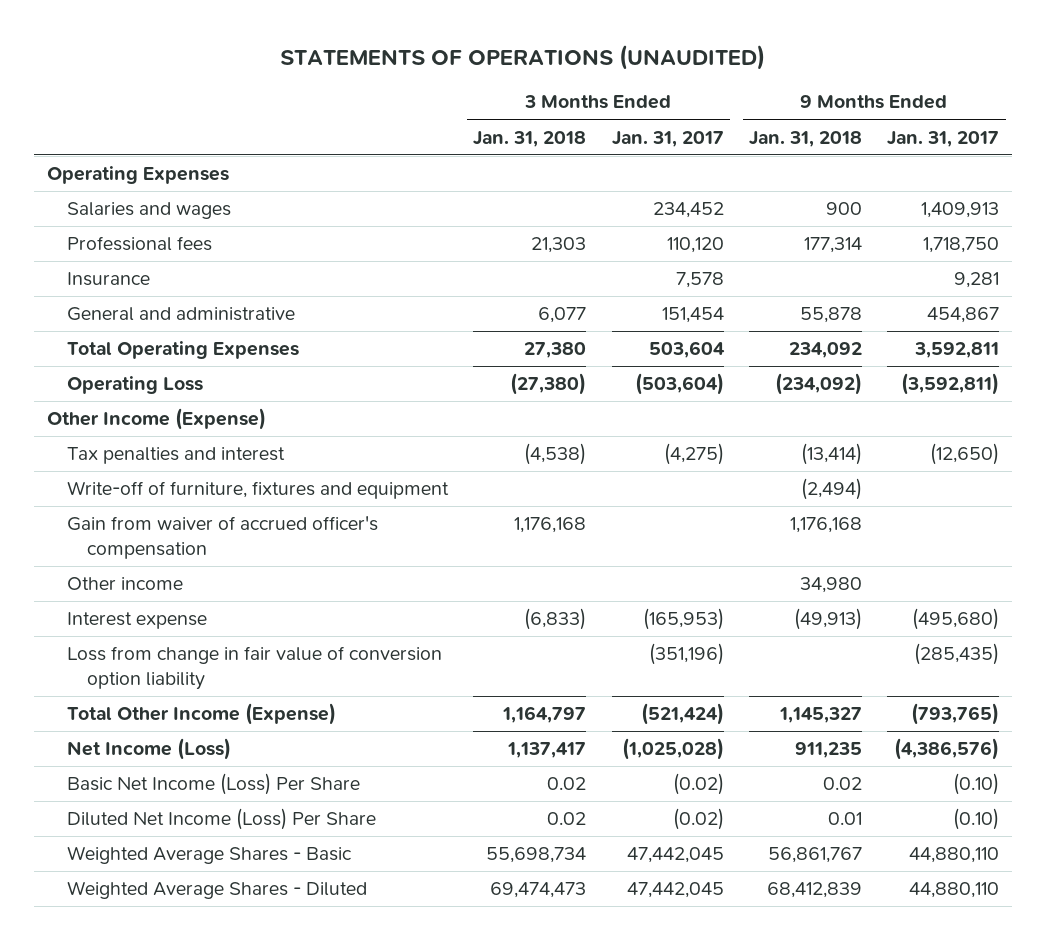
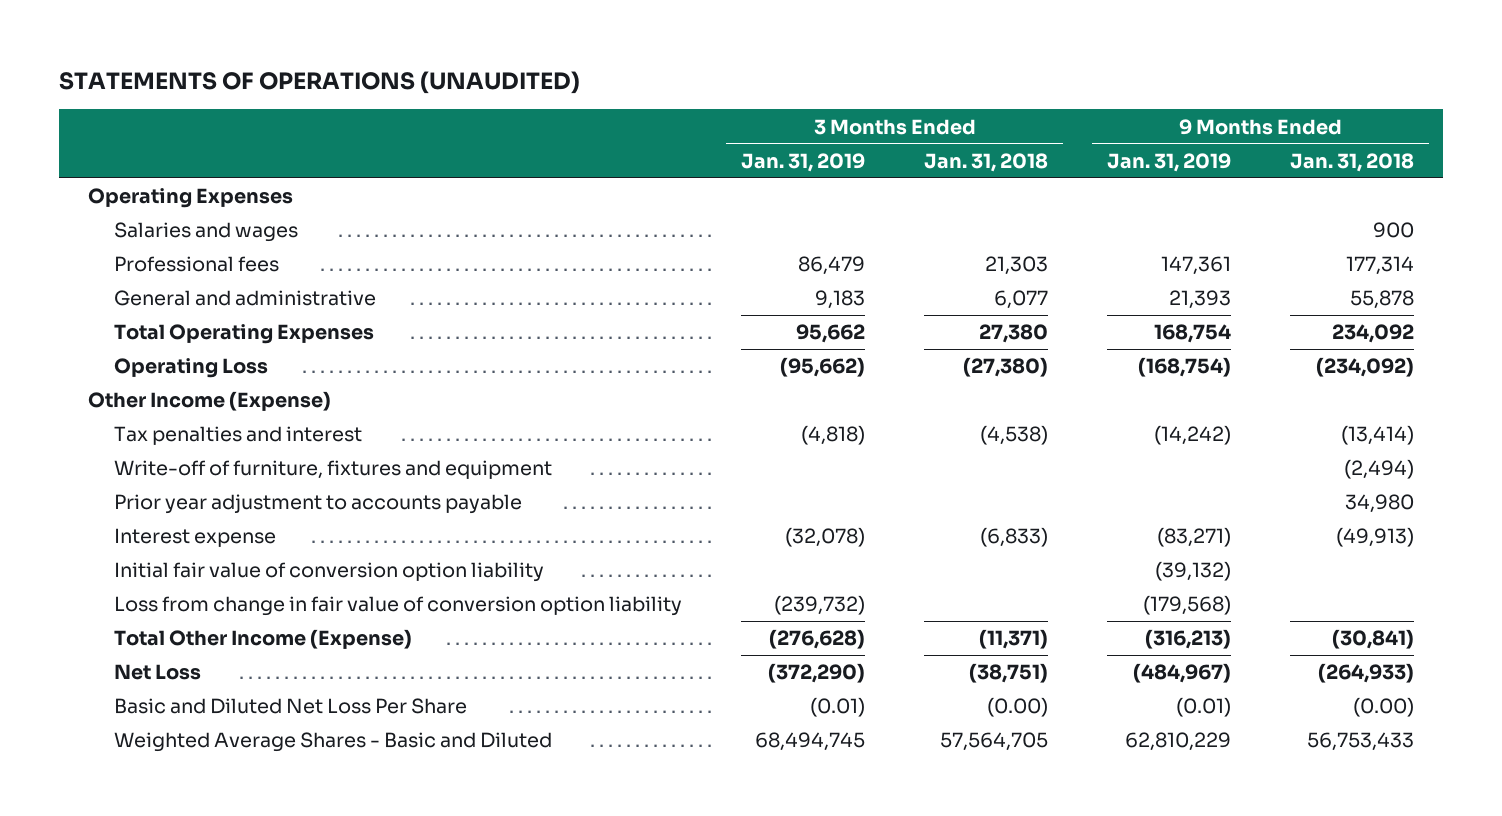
- | 3 Months Ended Jan. 31, 2018 | 3 Months Ended Jan. 31, 2017 | 9 Months Ended Jan. 31, 2018 | 9 Months Ended Jan. 31, 2017
+ | 3 Months Ended Jan. 31, 2019 | 3 Months Ended Jan. 31, 2018 | 9 Months Ended Jan. 31, 2019 | 9 Months Ended Jan. 31, 2018
- Insurance | | 7,578 | | 9,281
- Gain from waiver of accrued officer's compensation | 1,176,168 | | 1,176,168 |
- Other income | | | 34,980 |
+ Prior year adjustment to accounts payable | | | | 34,980
+ Initial fair value of conversion option liability | | | (39,132) |
- Total Other Income (Expense) | 1,164,797 | (521,424) | 1,145,327 | (793,765)
- Net Income (Loss) | 1,137,417 | (1,025,028) | 911,235 | (4,386,576)
- Basic Net Income (Loss) Per Share | 0.02 | (0.02) | 0.02 | (0.10)
- Diluted Net Income (Loss) Per Share | 0.02 | (0.02) | 0.01 | (0.10)
- Weighted Average Shares - Basic | 55,698,734 | 47,442,045 | 56,861,767 | 44,880,110
- Weighted Average Shares - Diluted | 69,474,473 | 47,442,045 | 68,412,839 | 44,880,110
+ Total Other Income (Expense) | (276,628) | (11,371) | (316,213) | (30,841)
+ Net Loss | (372,290) | (38,751) | (484,967) | (264,933)
+ Basic and Diluted Net Loss Per Share | (0.01) | (0.00) | (0.01) | (0.00)
+ Weighted Average Shares - Basic and Diluted | 68,494,745 | 57,564,705 | 62,810,229 | 56,753,433

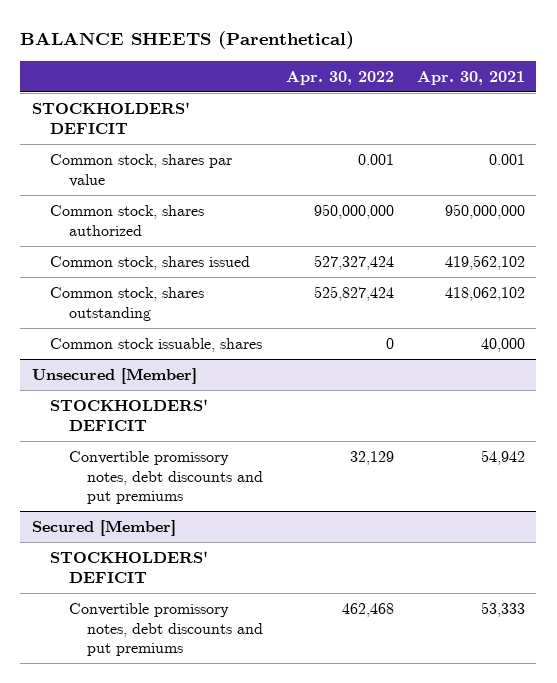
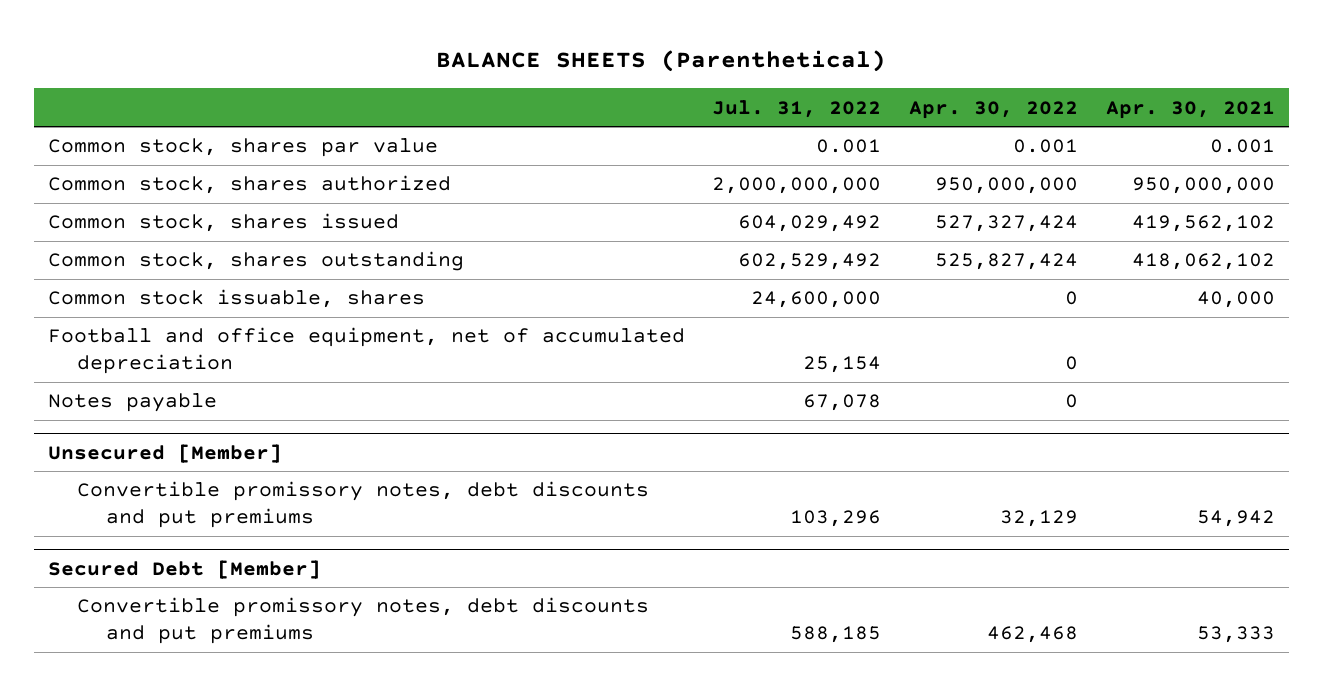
- | Apr. 30, 2022 | Apr. 30, 2021
+ | Jul. 31, 2022 | Apr. 30, 2022 | Apr. 30, 2021
- STOCKHOLDERS' DEFICIT
+ Football and office equipment, net of accumulated depreciation | 25,154 | 0 |
+ Notes payable | 67,078 | 0 |
@ Unsecured [Member]
- STOCKHOLDERS' DEFICIT
- Secured [Member]
- STOCKHOLDERS' DEFICIT
+ Secured Debt [Member]

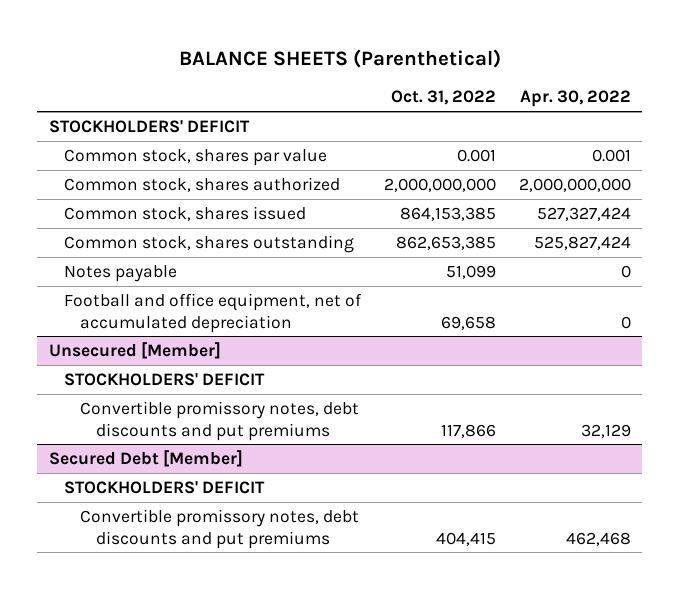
- | Jul. 31, 2022 | Apr. 30, 2022 | Apr. 30, 2021
+ | Oct. 31, 2022 | Apr. 30, 2022
+ STOCKHOLDERS' DEFICIT
- Common stock, shares authorized | 2,000,000,000 | 950,000,000 | 950,000,000
+ Common stock, shares authorized | 2,000,000,000 | 2,000,000,000
- Common stock issuable, shares | 24,600,000 | 0 | 40,000
moved down: Football and office equipment, net of accumulated depreciation | 69,658 | 0
@ Unsecured [Member]
+ STOCKHOLDERS' DEFICIT
@ Secured Debt [Member]
+ STOCKHOLDERS' DEFICIT

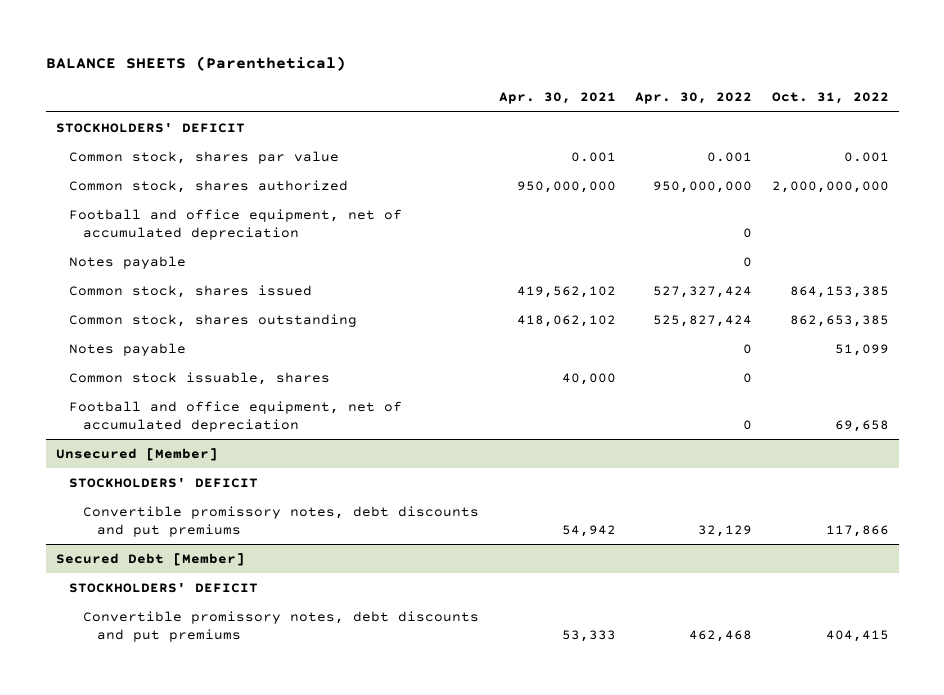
- | Oct. 31, 2022 | Apr. 30, 2022
+ | Apr. 30, 2021 | Apr. 30, 2022 | Oct. 31, 2022
- Common stock, shares authorized | 2,000,000,000 | 2,000,000,000
+ Common stock, shares authorized | 950,000,000 | 950,000,000 | 2,000,000,000
+ Football and office equipment, net of accumulated depreciation | | 0 |
+ Notes payable | | 0 |
+ Common stock issuable, shares | 40,000 | 0 |

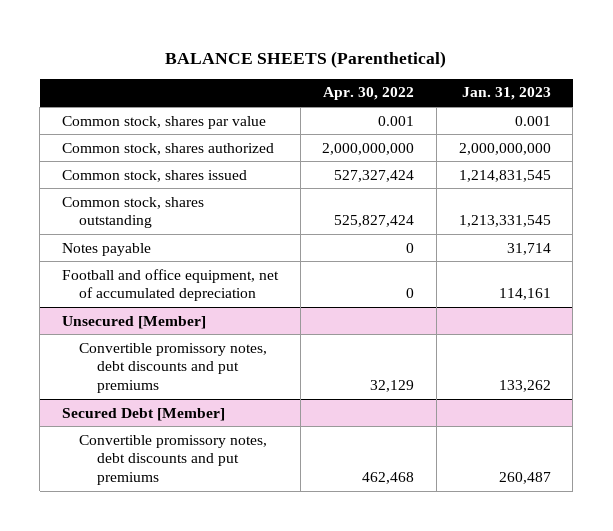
- | Apr. 30, 2021 | Apr. 30, 2022 | Oct. 31, 2022
+ | Apr. 30, 2022 | Jan. 31, 2023
- STOCKHOLDERS' DEFICIT
- Common stock, shares authorized | 950,000,000 | 950,000,000 | 2,000,000,000
- Football and office equipment, net of accumulated depreciation | | 0 |
- Notes payable | | 0 |
+ Common stock, shares authorized | 2,000,000,000 | 2,000,000,000
- Common stock issuable, shares | 40,000 | 0 |
@ Unsecured [Member]
- STOCKHOLDERS' DEFICIT
@ Secured Debt [Member]
- STOCKHOLDERS' DEFICIT

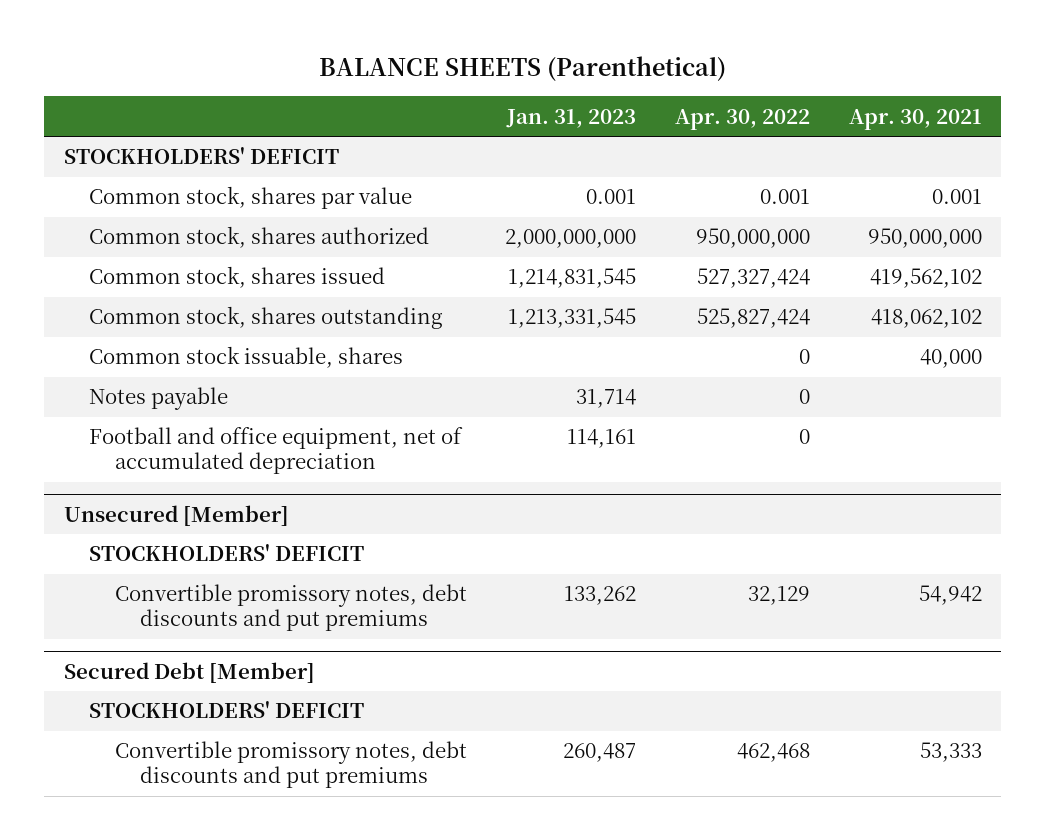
- | Apr. 30, 2022 | Jan. 31, 2023
+ | Jan. 31, 2023 | Apr. 30, 2022 | Apr. 30, 2021
+ STOCKHOLDERS' DEFICIT
- Common stock, shares authorized | 2,000,000,000 | 2,000,000,000
+ Common stock, shares authorized | 2,000,000,000 | 950,000,000 | 950,000,000
+ Common stock issuable, shares | | 0 | 40,000
@ Unsecured [Member]
+ STOCKHOLDERS' DEFICIT
@ Secured Debt [Member]
+ STOCKHOLDERS' DEFICIT

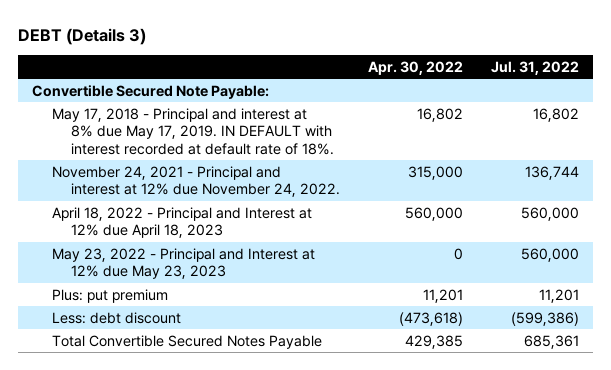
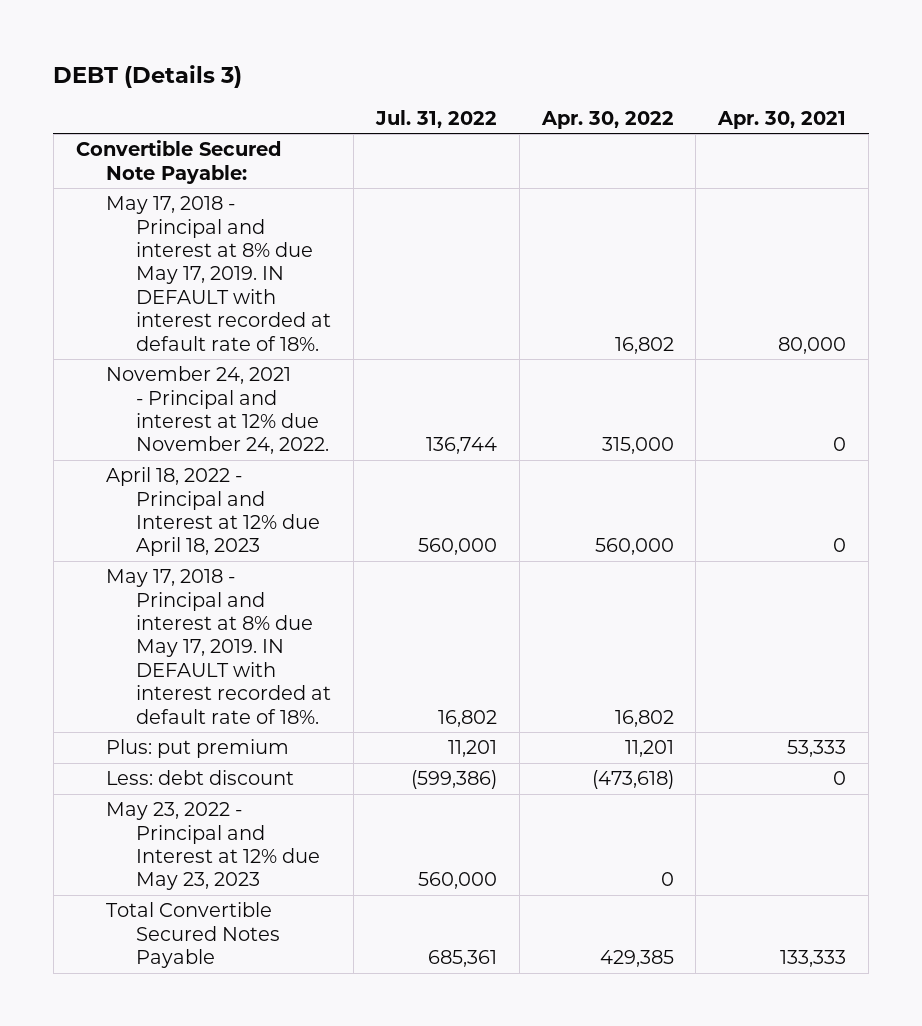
- | Apr. 30, 2022 | Jul. 31, 2022
+ | Jul. 31, 2022 | Apr. 30, 2022 | Apr. 30, 2021
+ May 17, 2018 - Principal and interest at 8% due May 17, 2019. IN DEFAULT with interest recorded at default rate of 18%. | | 16,802 | 80,000
moved down: May 17, 2018 - Principal and interest at 8% due May 17, 2019. IN DEFAULT with interest recorded at default rate of 18%. | 16,802 | 16,802 |
moved down: May 23, 2022 - Principal and Interest at 12% due May 23, 2023 | 560,000 | 0 |

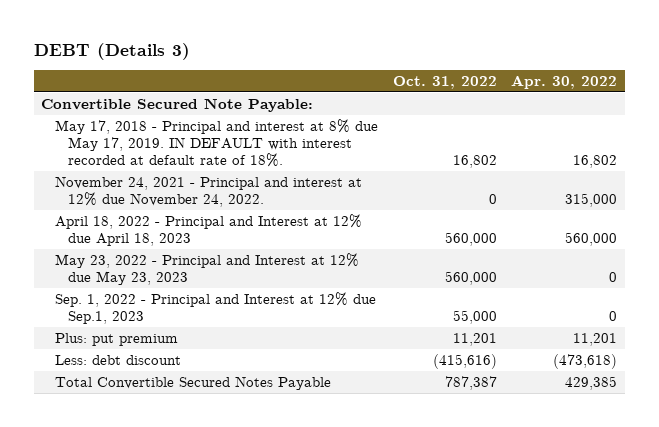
- | Jul. 31, 2022 | Apr. 30, 2022 | Apr. 30, 2021
+ | Oct. 31, 2022 | Apr. 30, 2022
- May 17, 2018 - Principal and interest at 8% due May 17, 2019. IN DEFAULT with interest recorded at default rate of 18%. | 16,802 | 16,802 |
moved up: May 23, 2022 - Principal and Interest at 12% due May 23, 2023 | 560,000 | 0
+ Sep. 1, 2022 - Principal and Interest at 12% due Sep.1, 2023 | 55,000 | 0

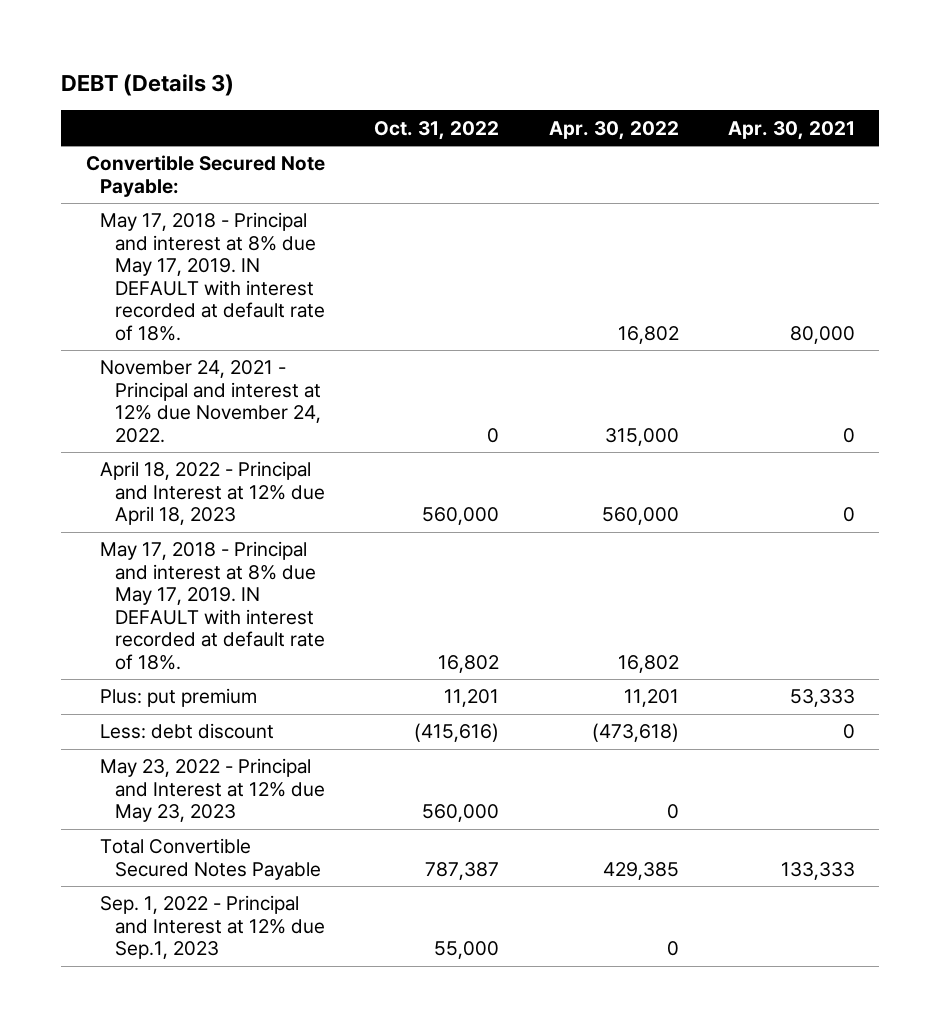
- | Oct. 31, 2022 | Apr. 30, 2022
+ | Oct. 31, 2022 | Apr. 30, 2022 | Apr. 30, 2021
+ May 17, 2018 - Principal and interest at 8% due May 17, 2019. IN DEFAULT with interest recorded at default rate of 18%. | | 16,802 | 80,000
moved down: May 17, 2018 - Principal and interest at 8% due May 17, 2019. IN DEFAULT with interest recorded at default rate of 18%. | 16,802 | 16,802 |
moved down: May 23, 2022 - Principal and Interest at 12% due May 23, 2023 | 560,000 | 0 |
moved down: Sep. 1, 2022 - Principal and Interest at 12% due Sep.1, 2023 | 55,000 | 0 |

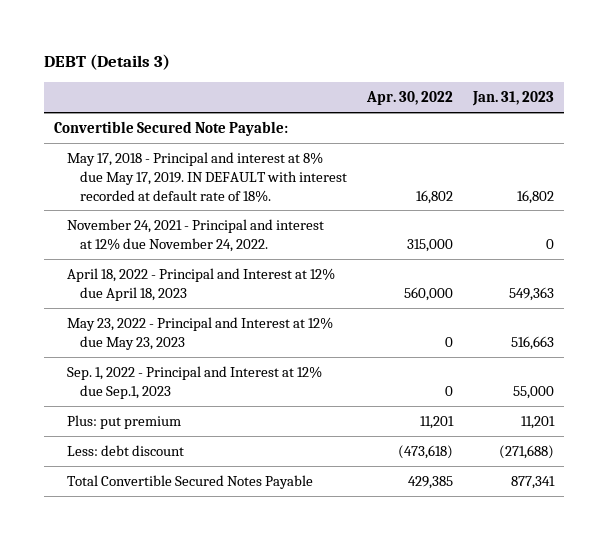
- | Oct. 31, 2022 | Apr. 30, 2022 | Apr. 30, 2021
+ | Apr. 30, 2022 | Jan. 31, 2023
- May 17, 2018 - Principal and interest at 8% due May 17, 2019. IN DEFAULT with interest recorded at default rate of 18%. | 16,802 | 16,802 |
moved up: May 23, 2022 - Principal and Interest at 12% due May 23, 2023 | 0 | 516,663
moved up: Sep. 1, 2022 - Principal and Interest at 12% due Sep.1, 2023 | 0 | 55,000

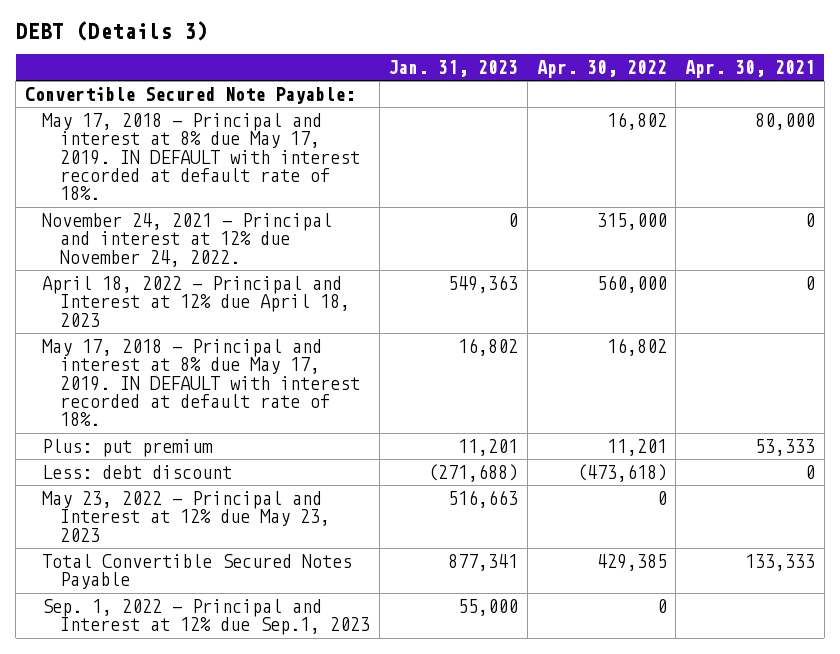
- | Apr. 30, 2022 | Jan. 31, 2023
+ | Jan. 31, 2023 | Apr. 30, 2022 | Apr. 30, 2021
+ May 17, 2018 - Principal and interest at 8% due May 17, 2019. IN DEFAULT with interest recorded at default rate of 18%. | | 16,802 | 80,000
moved down: May 17, 2018 - Principal and interest at 8% due May 17, 2019. IN DEFAULT with interest recorded at default rate of 18%. | 16,802 | 16,802 |
moved down: May 23, 2022 - Principal and Interest at 12% due May 23, 2023 | 516,663 | 0 |
moved down: Sep. 1, 2022 - Principal and Interest at 12% due Sep.1, 2023 | 55,000 | 0 |

